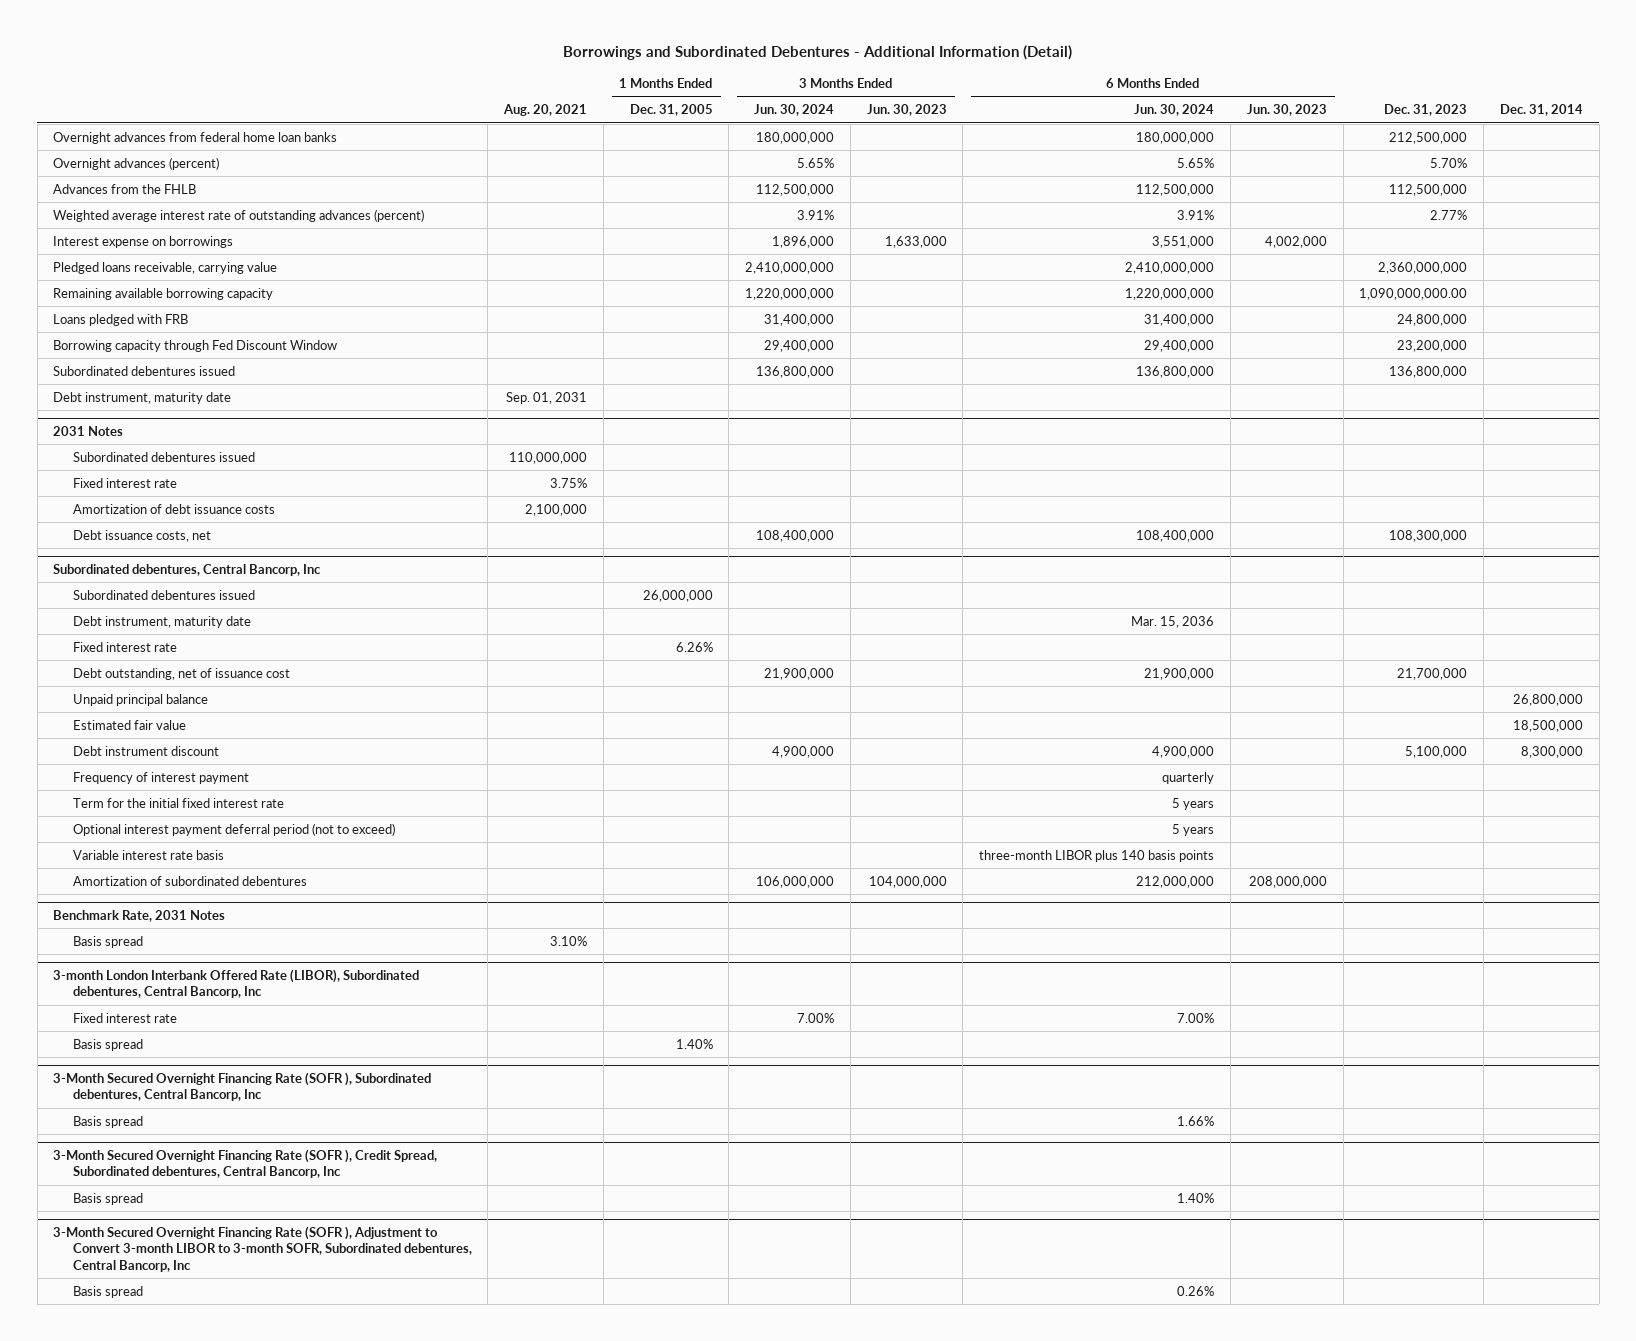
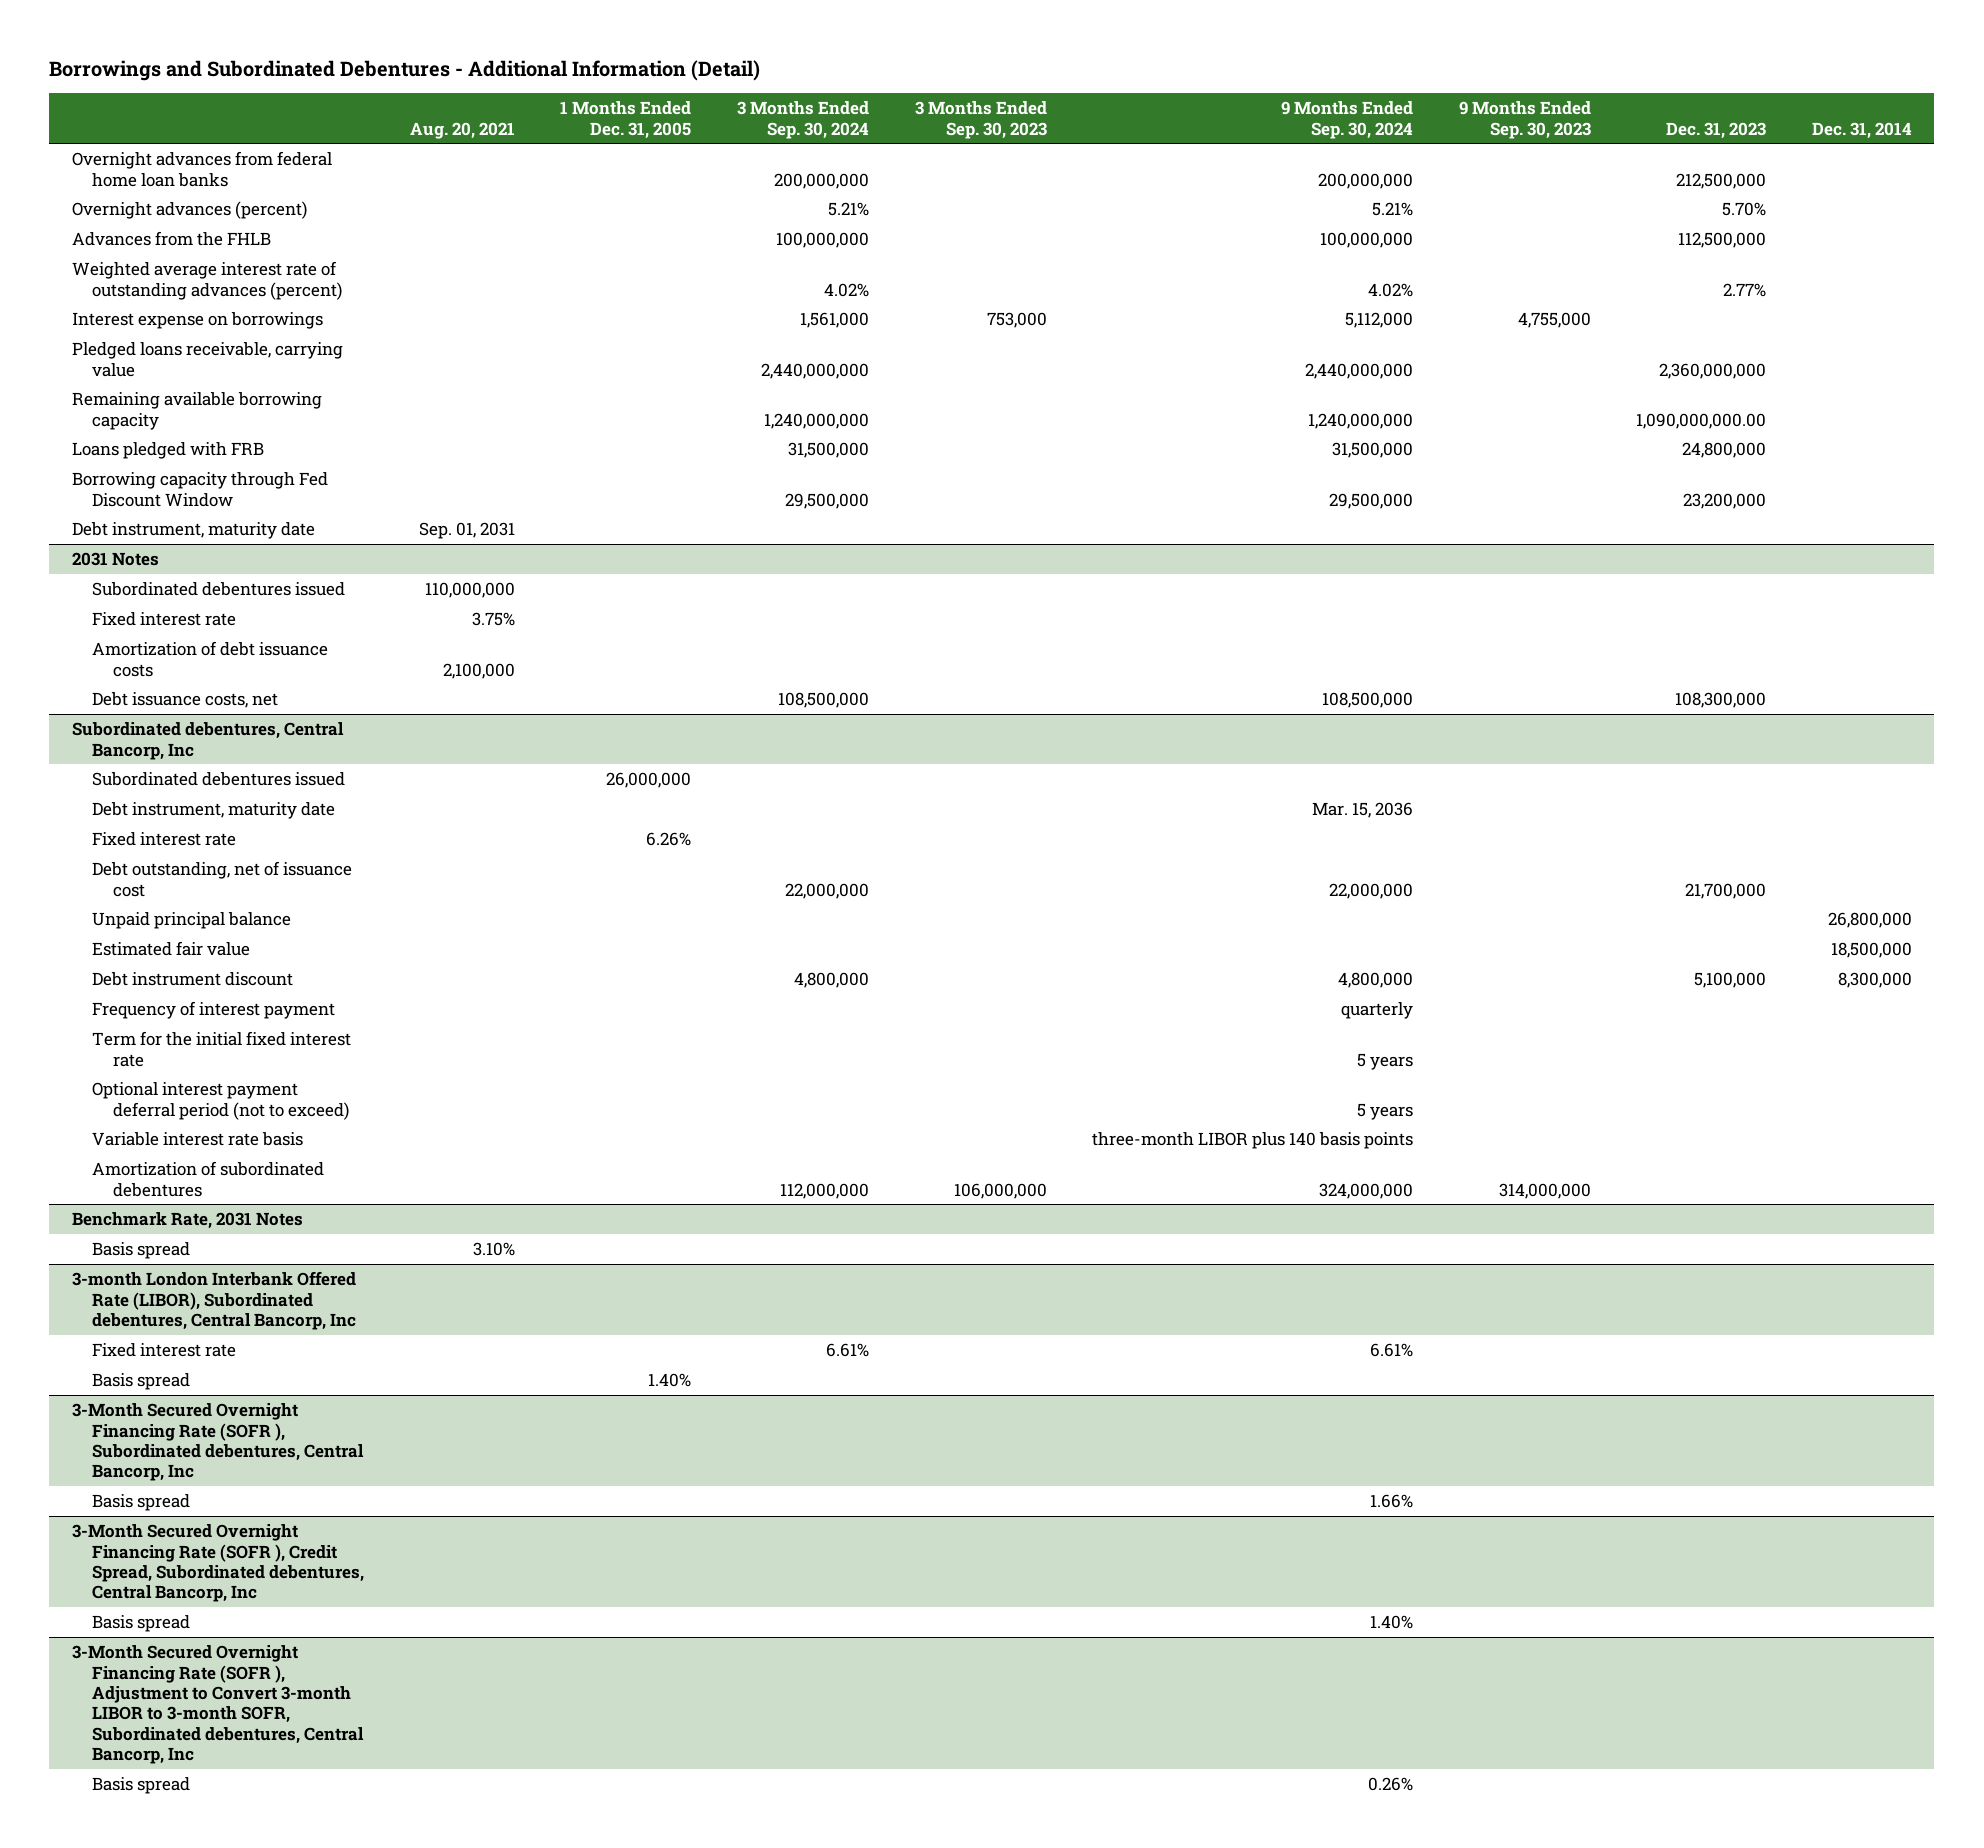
- | Aug. 20, 2021 | 1 Months Ended Dec. 31, 2005 | 3 Months Ended Jun. 30, 2024 | 3 Months Ended Jun. 30, 2023 | 6 Months Ended Jun. 30, 2024 | 6 Months Ended Jun. 30, 2023 | Dec. 31, 2023 | Dec. 31, 2014
+ | Aug. 20, 2021 | 1 Months Ended Dec. 31, 2005 | 3 Months Ended Sep. 30, 2024 | 3 Months Ended Sep. 30, 2023 | 9 Months Ended Sep. 30, 2024 | 9 Months Ended Sep. 30, 2023 | Dec. 31, 2023 | Dec. 31, 2014
- Subordinated debentures issued | | | 136,800,000 | | 136,800,000 | | 136,800,000 |

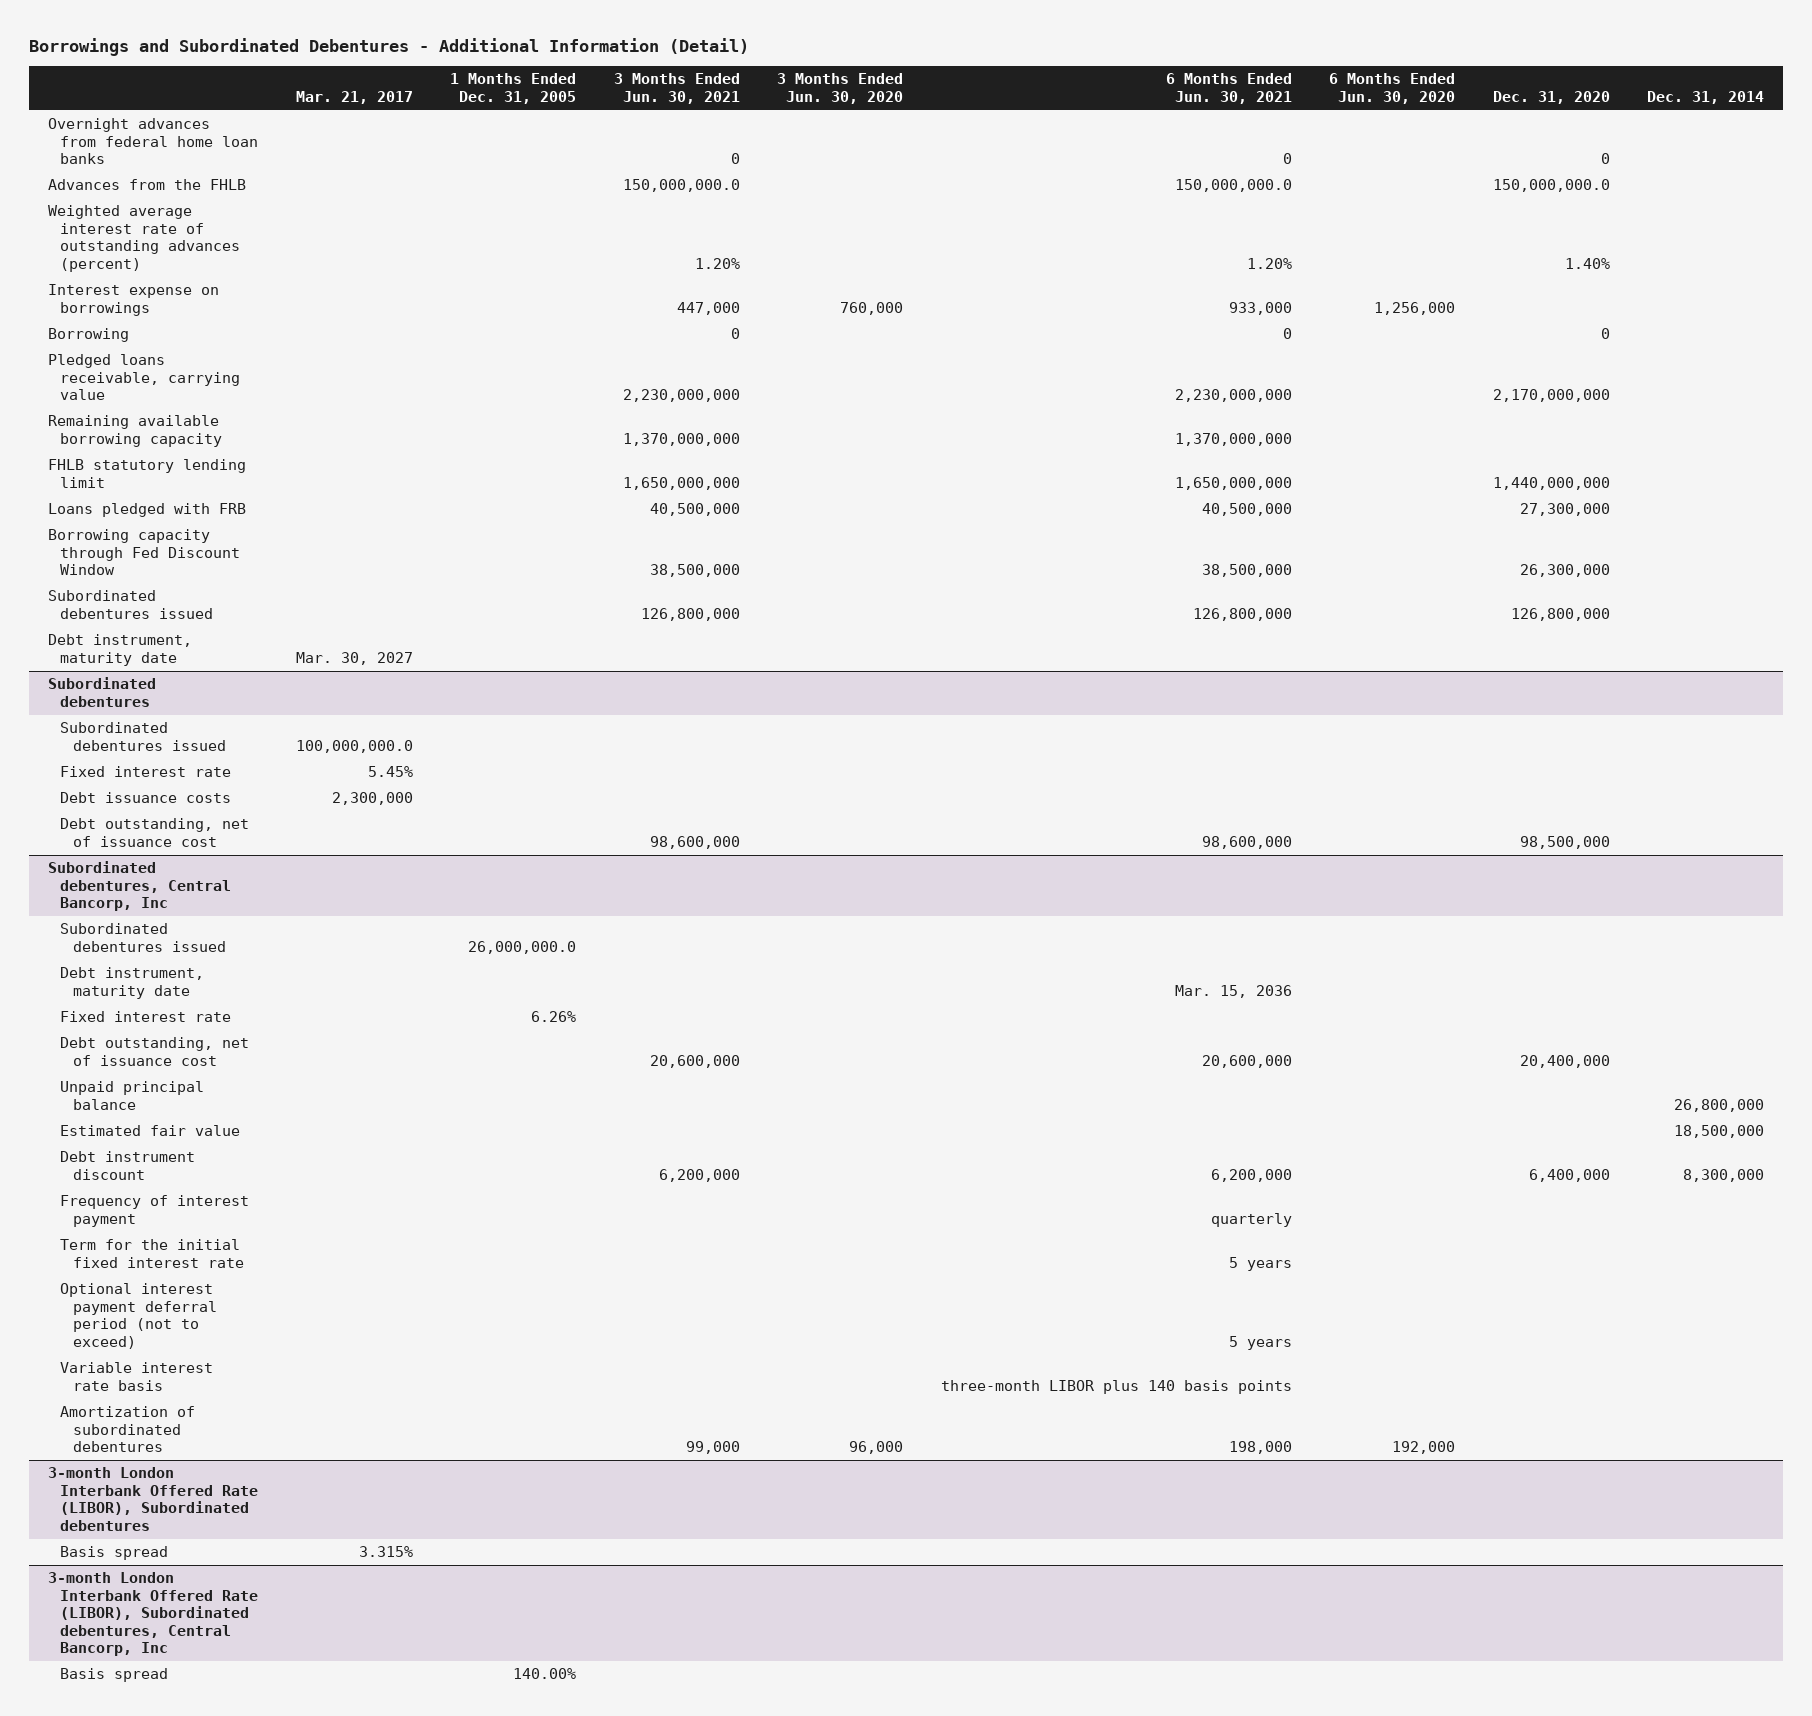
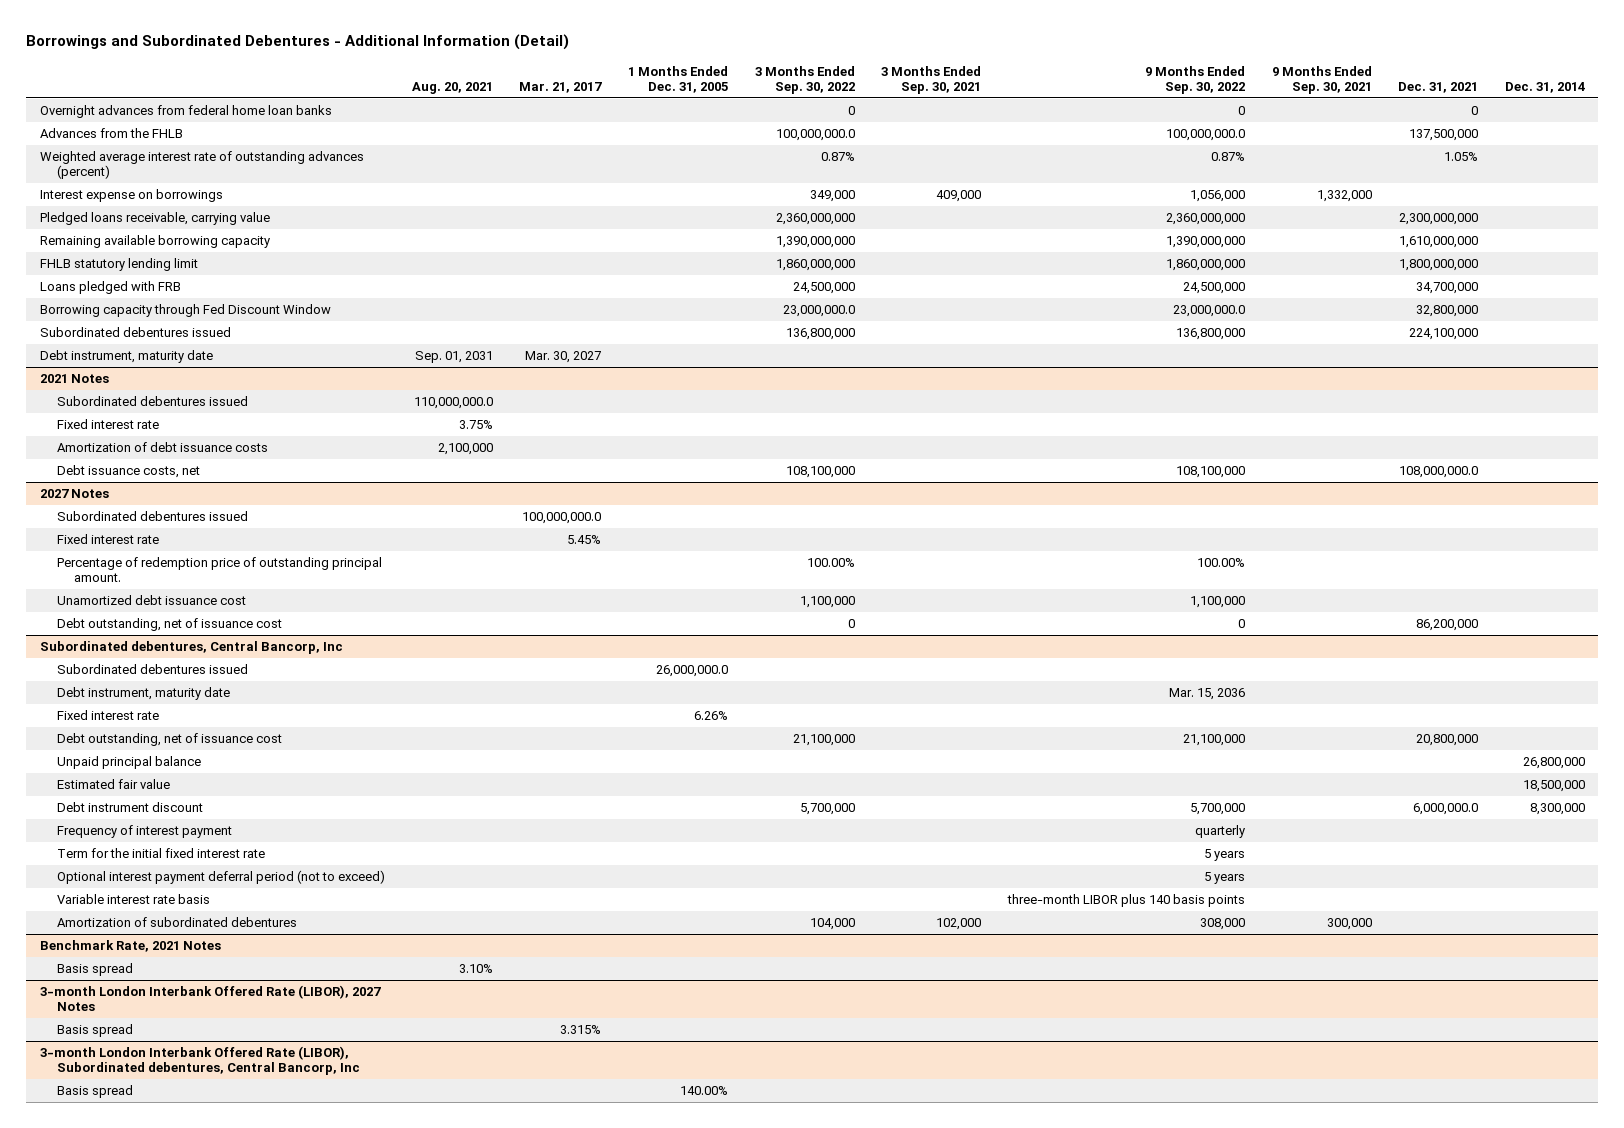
- | Mar. 21, 2017 | 1 Months Ended Dec. 31, 2005 | 3 Months Ended Jun. 30, 2021 | 3 Months Ended Jun. 30, 2020 | 6 Months Ended Jun. 30, 2021 | 6 Months Ended Jun. 30, 2020 | Dec. 31, 2020 | Dec. 31, 2014
+ | Aug. 20, 2021 | Mar. 21, 2017 | 1 Months Ended Dec. 31, 2005 | 3 Months Ended Sep. 30, 2022 | 3 Months Ended Sep. 30, 2021 | 9 Months Ended Sep. 30, 2022 | 9 Months Ended Sep. 30, 2021 | Dec. 31, 2021 | Dec. 31, 2014
- Borrowing | | | 0 | | 0 | | 0 |
- Subordinated debentures
+ 2021 Notes
+ Subordinated debentures issued | 110,000,000.0 | | | | | | | |
+ Fixed interest rate | 3.75% | | | | | | | |
+ Amortization of debt issuance costs | 2,100,000 | | | | | | | |
+ Debt issuance costs, net | | | | 108,100,000 | | 108,100,000 | | 108,000,000.0 |
+ 2027 Notes
- Debt issuance costs | 2,300,000 | | | | | | |
+ Percentage of redemption price of outstanding principal amount. | | | | 100.00% | | 100.00% | | |
+ Unamortized debt issuance cost | | | | 1,100,000 | | 1,100,000 | | |
- 3-month London Interbank Offered Rate (LIBOR), Subordinated debentures
+ Benchmark Rate, 2021 Notes
+ Basis spread | 3.10% | | | | | | | |
+ 3-month London Interbank Offered Rate (LIBOR), 2027 Notes

